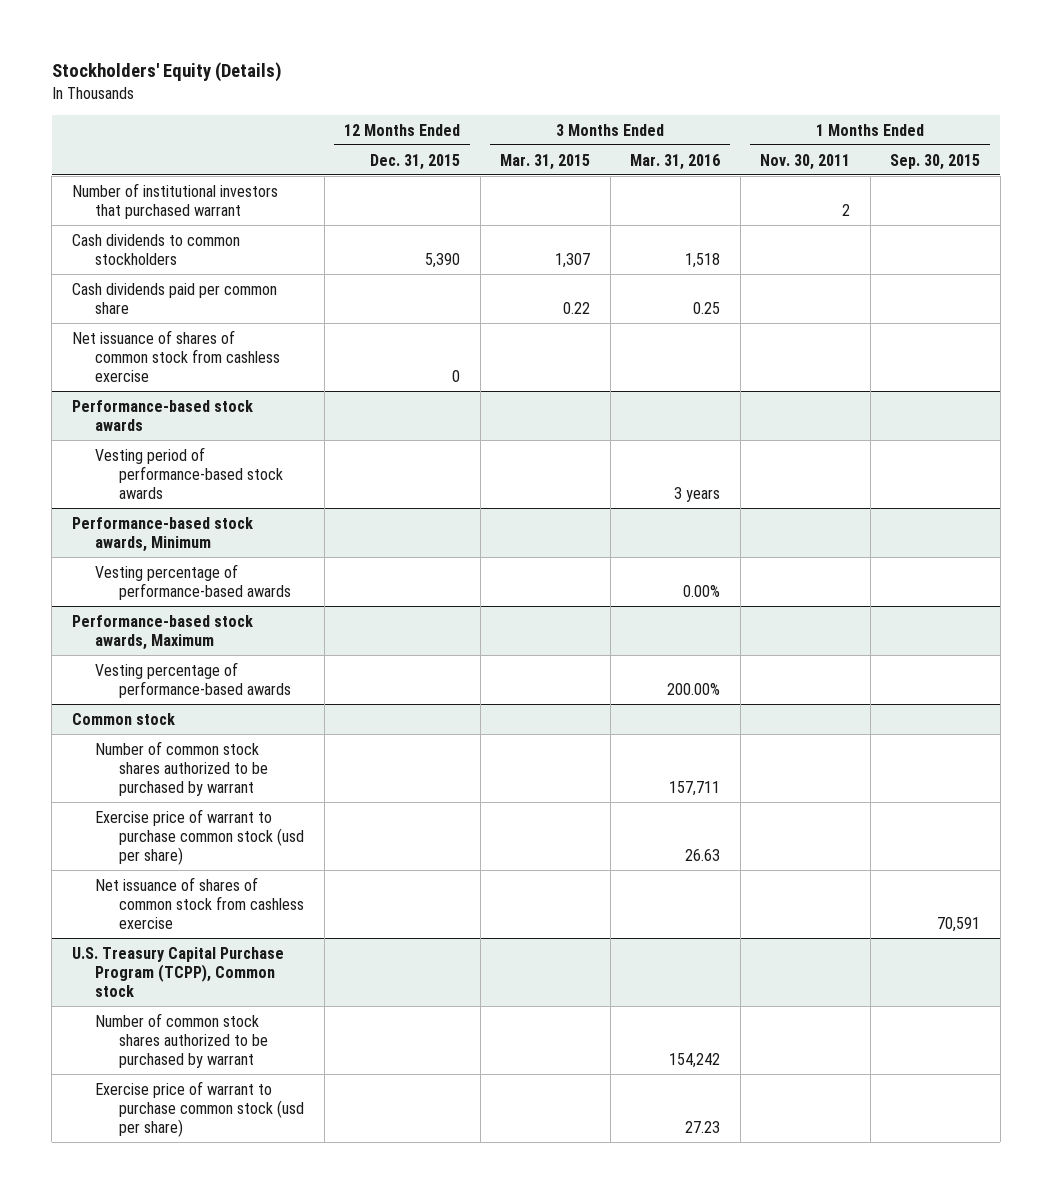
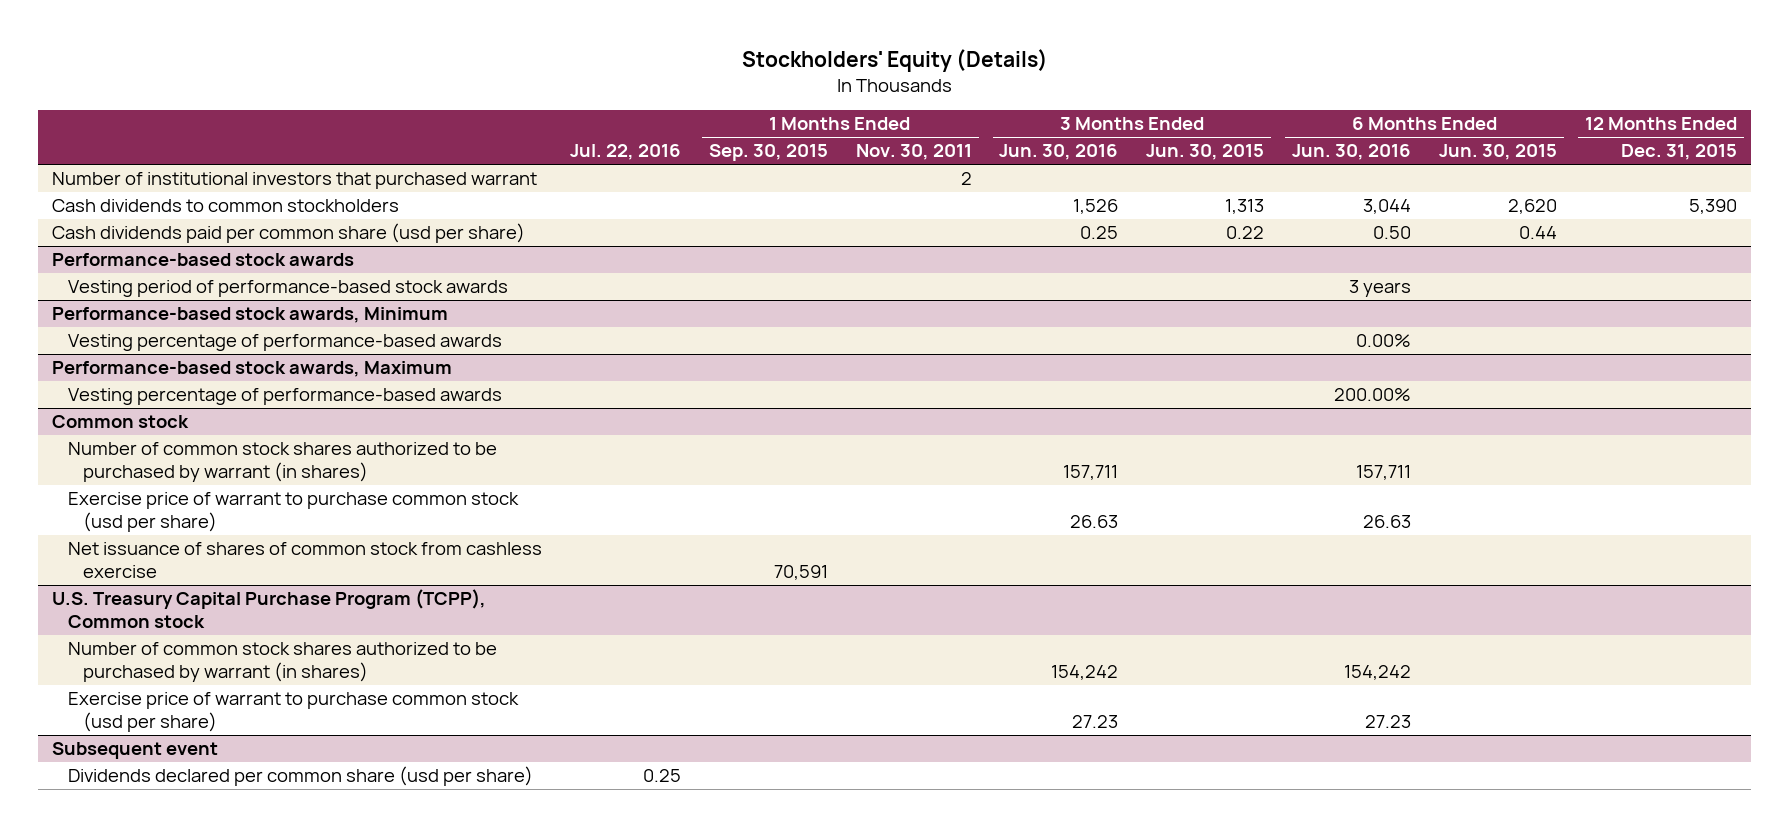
- | 12 Months Ended Dec. 31, 2015 | 3 Months Ended Mar. 31, 2015 | 3 Months Ended Mar. 31, 2016 | 1 Months Ended Nov. 30, 2011 | 1 Months Ended Sep. 30, 2015
+ | Jul. 22, 2016 | 1 Months Ended Sep. 30, 2015 | 1 Months Ended Nov. 30, 2011 | 3 Months Ended Jun. 30, 2016 | 3 Months Ended Jun. 30, 2015 | 6 Months Ended Jun. 30, 2016 | 6 Months Ended Jun. 30, 2015 | 12 Months Ended Dec. 31, 2015
- Cash dividends paid per common share | | 0.22 | 0.25 | |
- Net issuance of shares of common stock from cashless exercise | 0 | | | |
+ Cash dividends paid per common share (usd per share) | | | | 0.25 | 0.22 | 0.50 | 0.44 |
@ Common stock
- Number of common stock shares authorized to be purchased by warrant | | | 157,711 | |
+ Number of common stock shares authorized to be purchased by warrant (in shares) | | | | 157,711 | | 157,711 | |
@ U.S. Treasury Capital Purchase Program (TCPP), Common stock
- Number of common stock shares authorized to be purchased by warrant | | | 154,242 | |
+ Number of common stock shares authorized to be purchased by warrant (in shares) | | | | 154,242 | | 154,242 | |
+ Subsequent event
+ Dividends declared per common share (usd per share) | 0.25 | | | | | | |

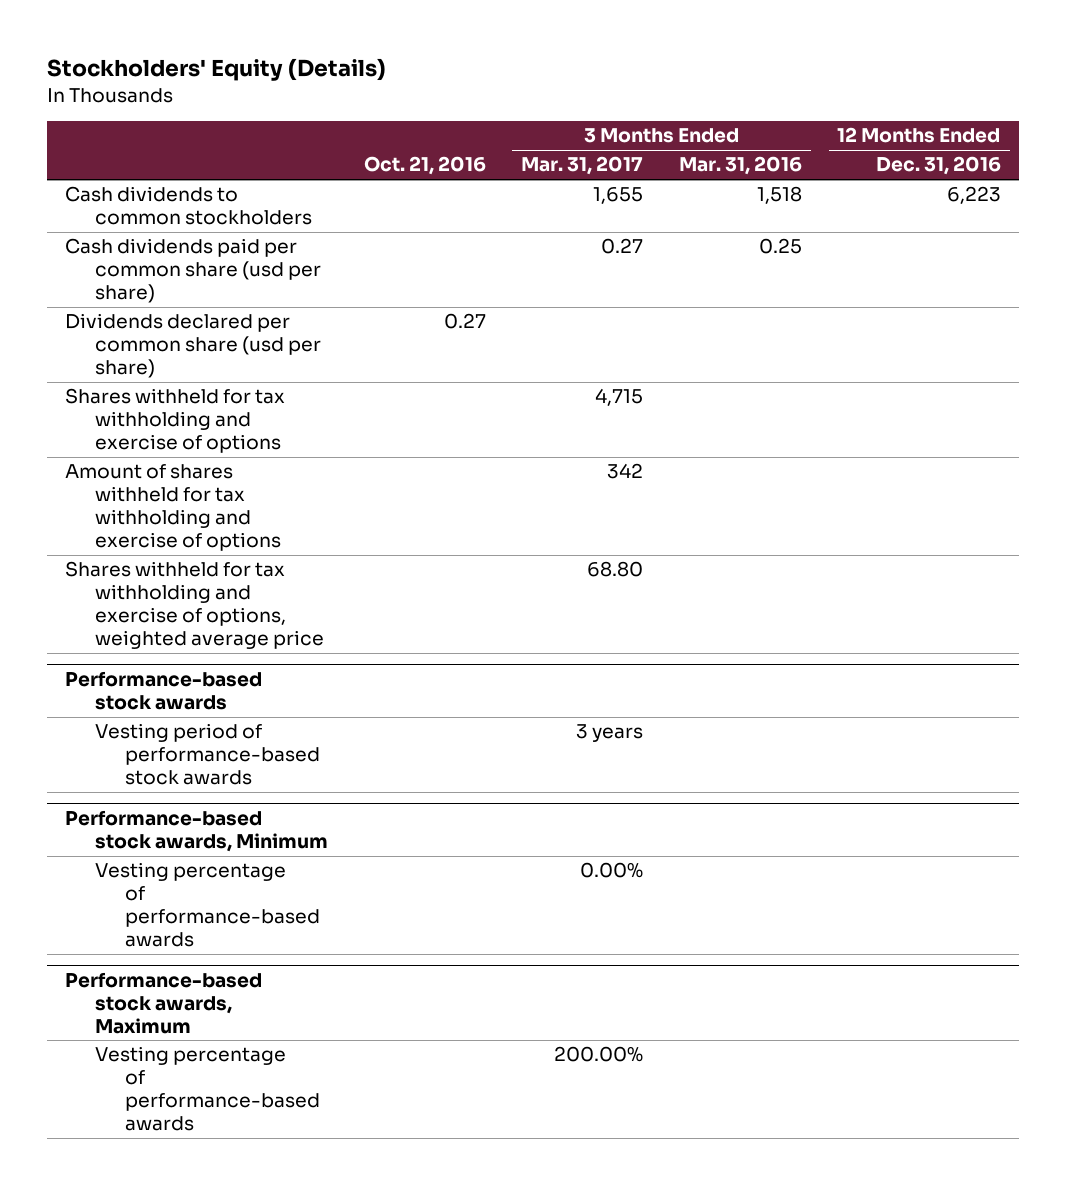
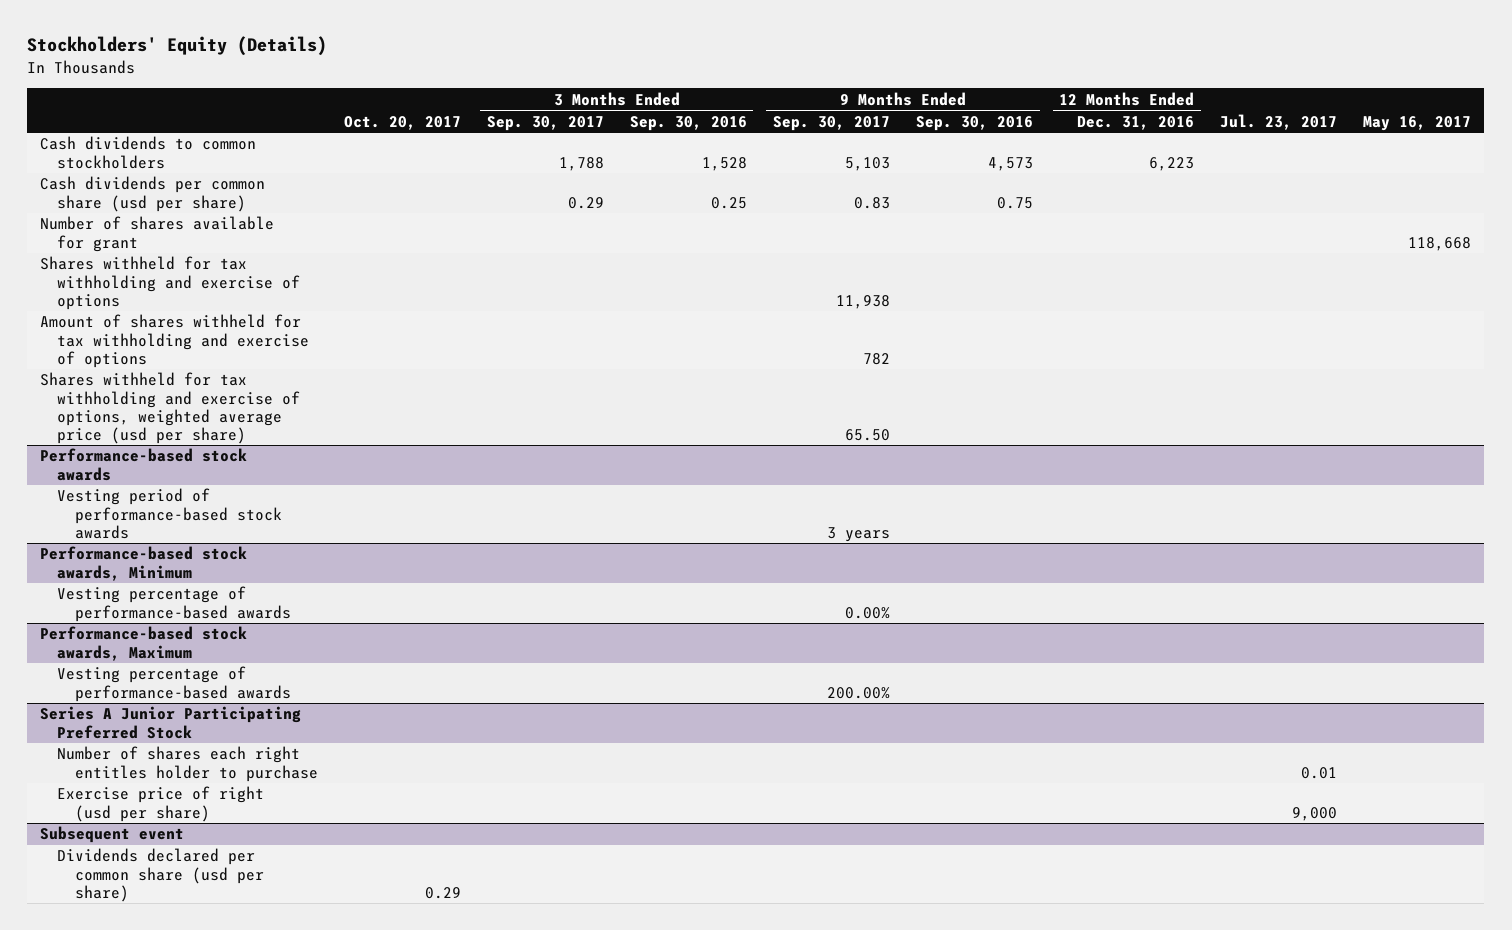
- | Oct. 21, 2016 | 3 Months Ended Mar. 31, 2017 | 3 Months Ended Mar. 31, 2016 | 12 Months Ended Dec. 31, 2016
+ | Oct. 20, 2017 | 3 Months Ended Sep. 30, 2017 | 3 Months Ended Sep. 30, 2016 | 9 Months Ended Sep. 30, 2017 | 9 Months Ended Sep. 30, 2016 | 12 Months Ended Dec. 31, 2016 | Jul. 23, 2017 | May 16, 2017
- Cash dividends paid per common share (usd per share) | | 0.27 | 0.25 |
- Dividends declared per common share (usd per share) | 0.27 | | |
+ Cash dividends per common share (usd per share) | | 0.29 | 0.25 | 0.83 | 0.75 | | |
+ Number of shares available for grant | | | | | | | | 118,668
- Shares withheld for tax withholding and exercise of options, weighted average price | | 68.80 | |
+ Shares withheld for tax withholding and exercise of options, weighted average price (usd per share) | | | | 65.50 | | | |
+ Series A Junior Participating Preferred Stock
+ Number of shares each right entitles holder to purchase | | | | | | | 0.01 |
+ Exercise price of right (usd per share) | | | | | | | 9,000 |
+ Subsequent event
+ Dividends declared per common share (usd per share) | 0.29 | | | | | | |

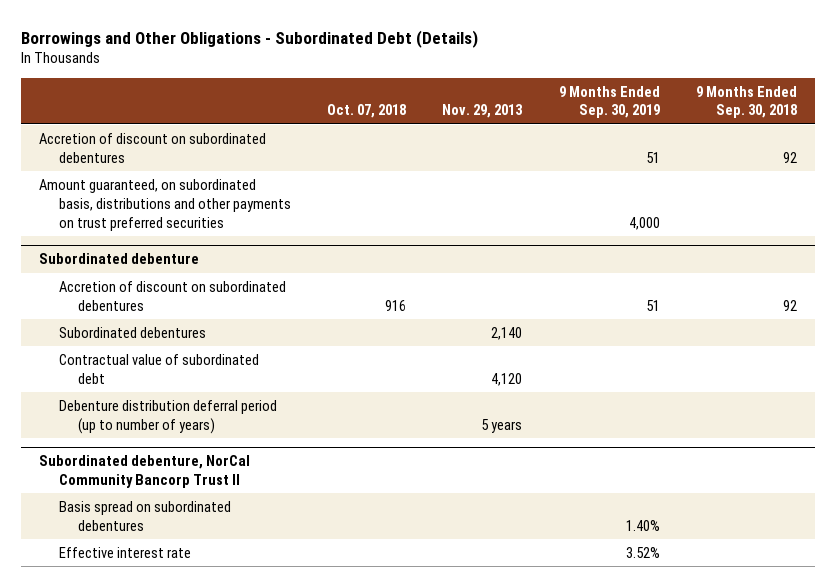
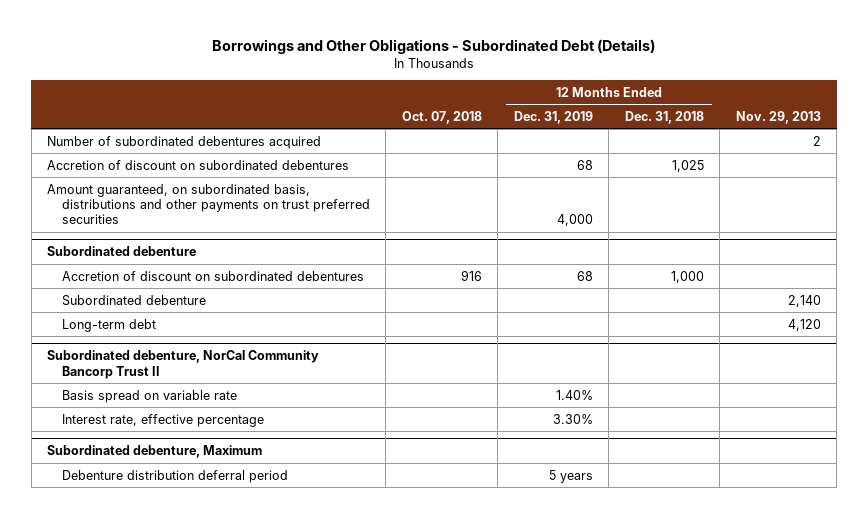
- | Oct. 07, 2018 | Nov. 29, 2013 | 9 Months Ended Sep. 30, 2019 | 9 Months Ended Sep. 30, 2018
+ | Oct. 07, 2018 | 12 Months Ended Dec. 31, 2019 | 12 Months Ended Dec. 31, 2018 | Nov. 29, 2013
+ Number of subordinated debentures acquired | | | | 2
@ Subordinated debenture
- Subordinated debentures | | 2,140 | |
- Contractual value of subordinated debt | | 4,120 | |
- Debenture distribution deferral period (up to number of years) | | 5 years | |
+ Subordinated debenture | | | | 2,140
+ Long-term debt | | | | 4,120
@ Subordinated debenture, NorCal Community Bancorp Trust II
- Basis spread on subordinated debentures | | | 1.40% |
- Effective interest rate | | | 3.52% |
+ Basis spread on variable rate | | 1.40% | |
+ Interest rate, effective percentage | | 3.30% | |
+ Subordinated debenture, Maximum
+ Debenture distribution deferral period | | 5 years | |

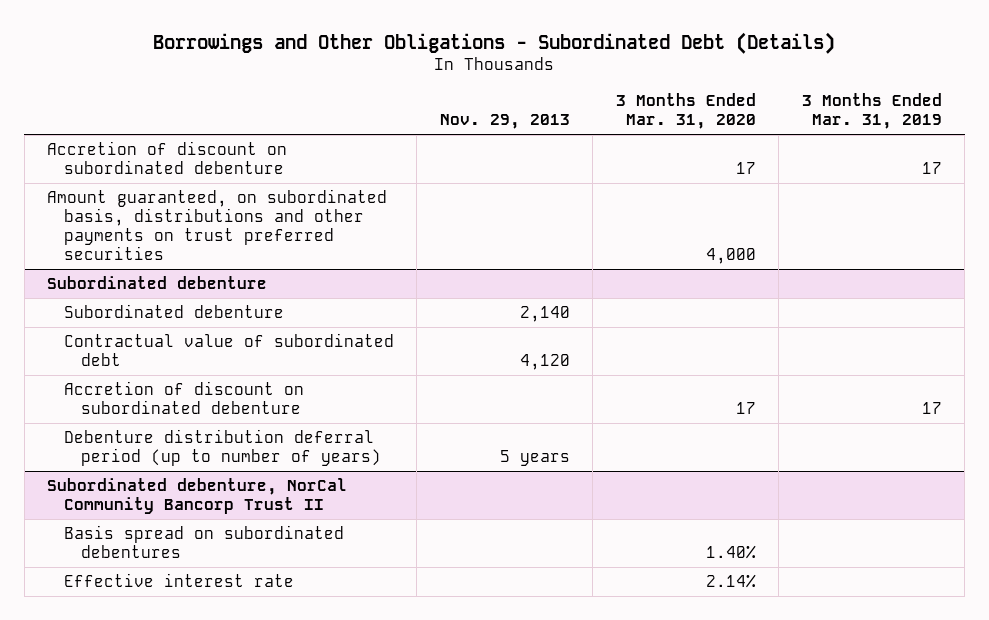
- | Oct. 07, 2018 | 12 Months Ended Dec. 31, 2019 | 12 Months Ended Dec. 31, 2018 | Nov. 29, 2013
+ | Nov. 29, 2013 | 3 Months Ended Mar. 31, 2020 | 3 Months Ended Mar. 31, 2019
- Number of subordinated debentures acquired | | | | 2
- Accretion of discount on subordinated debentures | | 68 | 1,025 |
+ Accretion of discount on subordinated debenture | | 17 | 17
@ Subordinated debenture
- Accretion of discount on subordinated debentures | 916 | 68 | 1,000 |
- Long-term debt | | | | 4,120
+ Contractual value of subordinated debt | 4,120 | |
+ Accretion of discount on subordinated debenture | | 17 | 17
+ Debenture distribution deferral period (up to number of years) | 5 years | |
@ Subordinated debenture, NorCal Community Bancorp Trust II
- Basis spread on variable rate | | 1.40% | |
- Interest rate, effective percentage | | 3.30% | |
- Subordinated debenture, Maximum
- Debenture distribution deferral period | | 5 years | |
@ Subordinated debenture, NorCal Community Bancorp Trust II
+ Basis spread on subordinated debentures | | 1.40% |
+ Effective interest rate | | 2.14% |

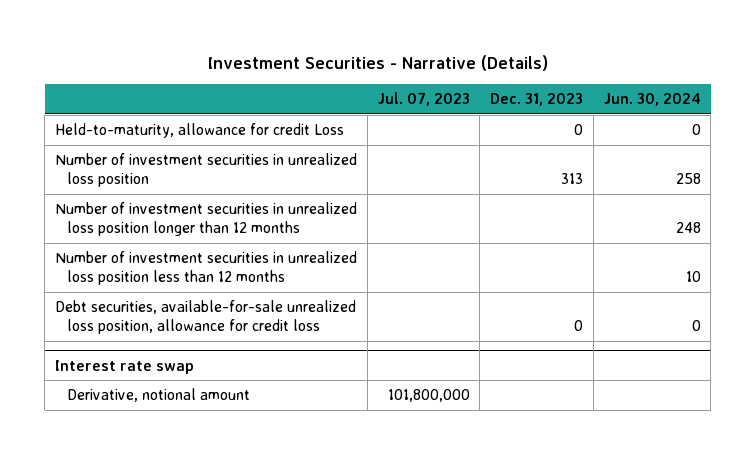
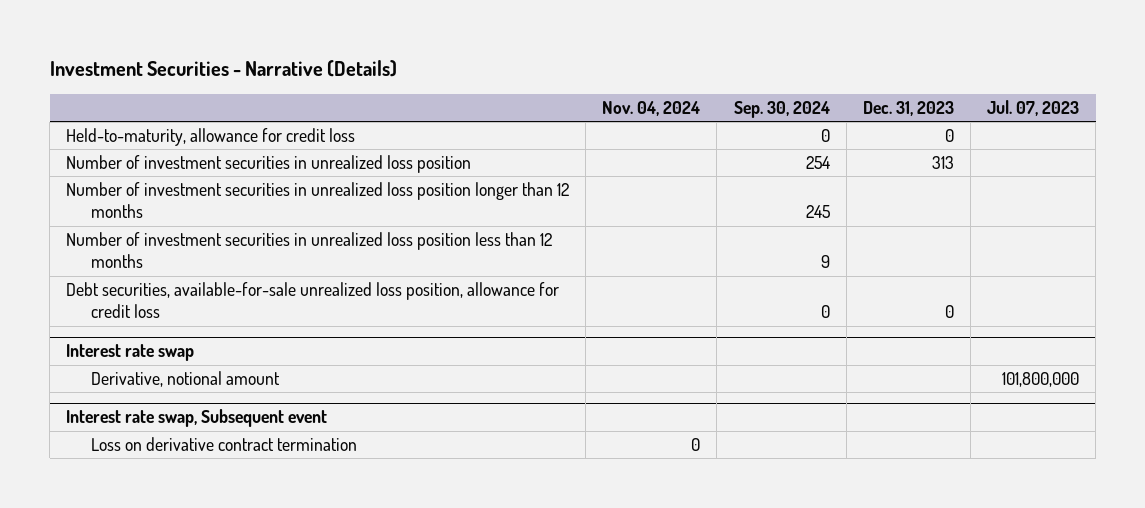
- | Jul. 07, 2023 | Dec. 31, 2023 | Jun. 30, 2024
+ | Nov. 04, 2024 | Sep. 30, 2024 | Dec. 31, 2023 | Jul. 07, 2023
- Held-to-maturity, allowance for credit Loss | | 0 | 0
+ Held-to-maturity, allowance for credit loss | | 0 | 0 |
+ Interest rate swap, Subsequent event
+ Loss on derivative contract termination | 0 | | |

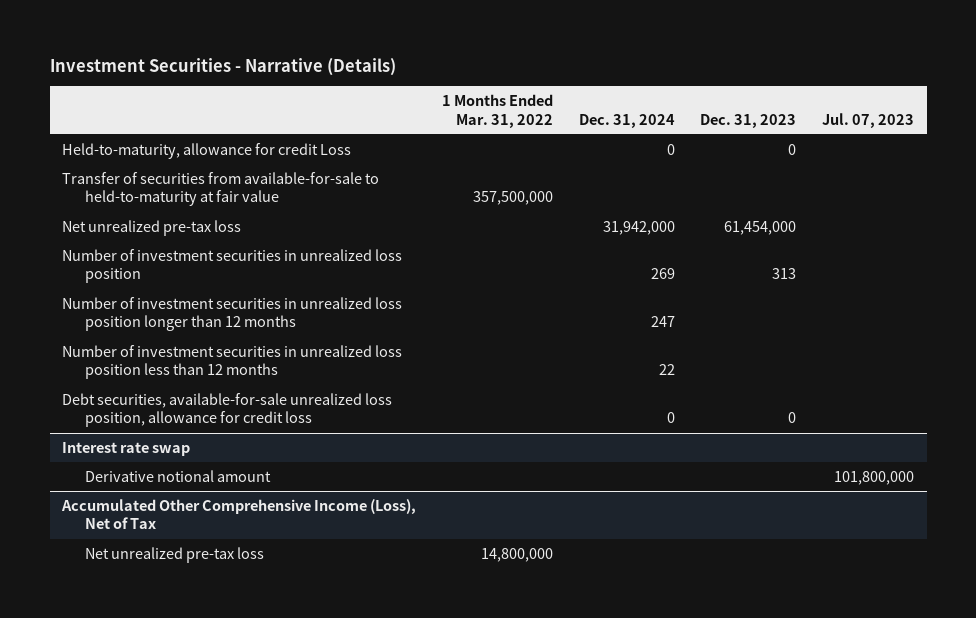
- | Nov. 04, 2024 | Sep. 30, 2024 | Dec. 31, 2023 | Jul. 07, 2023
+ | 1 Months Ended Mar. 31, 2022 | Dec. 31, 2024 | Dec. 31, 2023 | Jul. 07, 2023
- Held-to-maturity, allowance for credit loss | | 0 | 0 |
+ Held-to-maturity, allowance for credit Loss | | 0 | 0 |
+ Transfer of securities from available-for-sale to held-to-maturity at fair value | 357,500,000 | | |
+ Net unrealized pre-tax loss | | 31,942,000 | 61,454,000 |
@ Interest rate swap
- Derivative, notional amount | | | | 101,800,000
- Interest rate swap, Subsequent event
- Loss on derivative contract termination | 0 | | |
@ Interest rate swap
+ Derivative notional amount | | | | 101,800,000
+ Accumulated Other Comprehensive Income (Loss), Net of Tax
+ Net unrealized pre-tax loss | 14,800,000 | | |

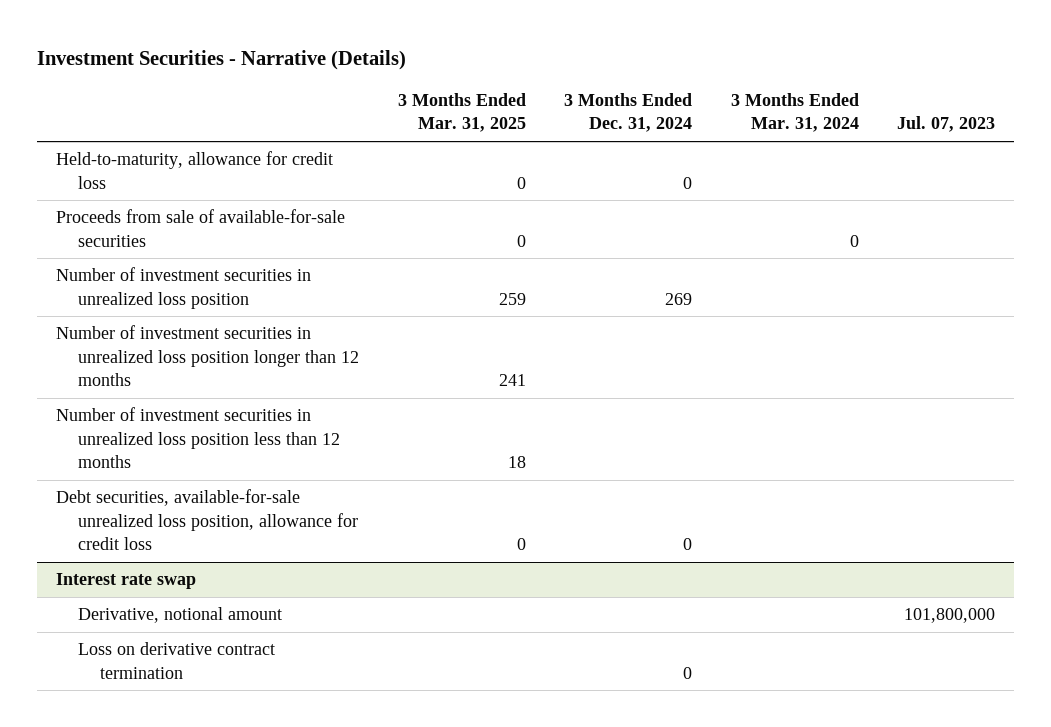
- | 1 Months Ended Mar. 31, 2022 | Dec. 31, 2024 | Dec. 31, 2023 | Jul. 07, 2023
+ | 3 Months Ended Mar. 31, 2025 | 3 Months Ended Dec. 31, 2024 | 3 Months Ended Mar. 31, 2024 | Jul. 07, 2023
- Held-to-maturity, allowance for credit Loss | | 0 | 0 |
- Transfer of securities from available-for-sale to held-to-maturity at fair value | 357,500,000 | | |
- Net unrealized pre-tax loss | | 31,942,000 | 61,454,000 |
+ Held-to-maturity, allowance for credit loss | 0 | 0 | |
+ Proceeds from sale of available-for-sale securities | 0 | | 0 |
@ Interest rate swap
- Derivative notional amount | | | | 101,800,000
- Accumulated Other Comprehensive Income (Loss), Net of Tax
- Net unrealized pre-tax loss | 14,800,000 | | |
@ Interest rate swap
+ Derivative, notional amount | | | | 101,800,000
+ Loss on derivative contract termination | | 0 | |

